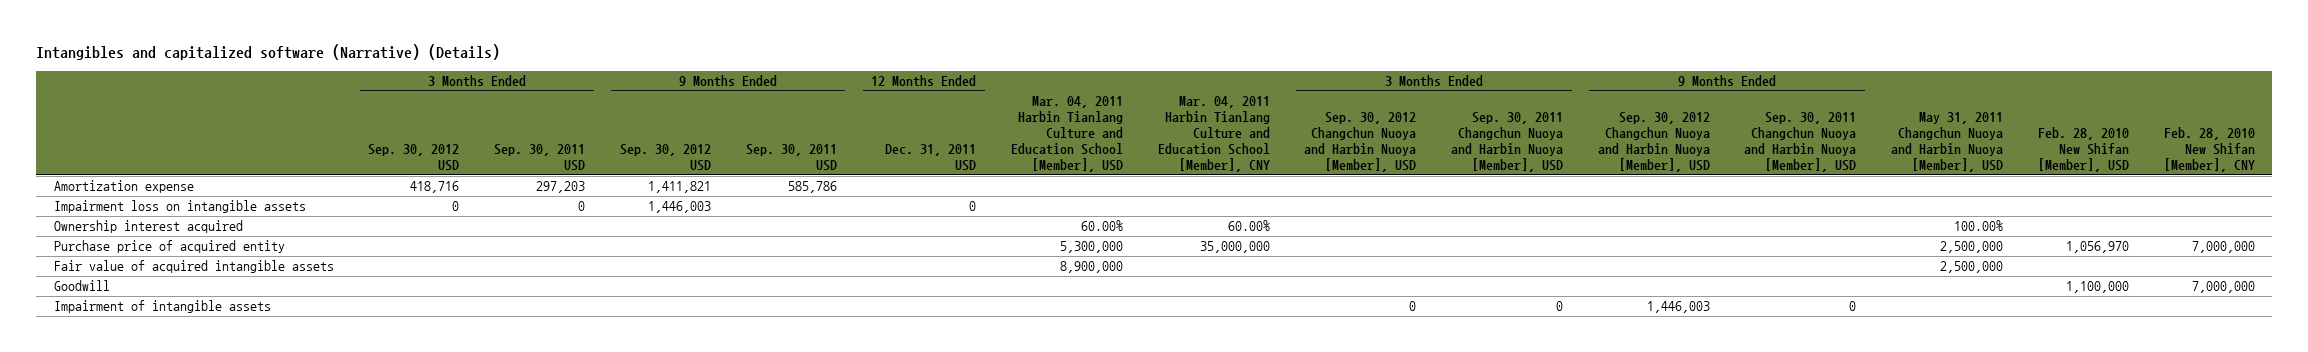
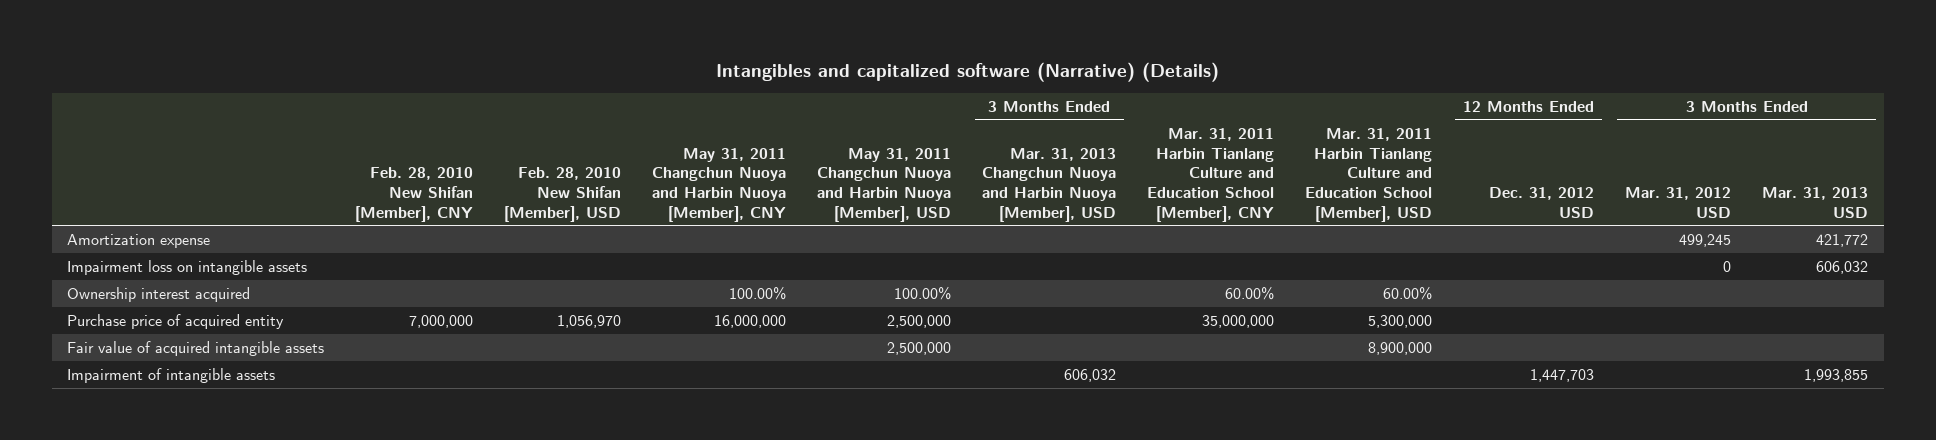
- | 3 Months Ended Sep. 30, 2012 USD | 3 Months Ended Sep. 30, 2011 USD | 9 Months Ended Sep. 30, 2012 USD | 9 Months Ended Sep. 30, 2011 USD | 12 Months Ended Dec. 31, 2011 USD | Mar. 04, 2011 Harbin Tianlang Culture and Education School [Member], USD | Mar. 04, 2011 Harbin Tianlang Culture and Education School [Member], CNY | 3 Months Ended Sep. 30, 2012 Changchun Nuoya and Harbin Nuoya [Member], USD | 3 Months Ended Sep. 30, 2011 Changchun Nuoya and Harbin Nuoya [Member], USD | 9 Months Ended Sep. 30, 2012 Changchun Nuoya and Harbin Nuoya [Member], USD | 9 Months Ended Sep. 30, 2011 Changchun Nuoya and Harbin Nuoya [Member], USD | May 31, 2011 Changchun Nuoya and Harbin Nuoya [Member], USD | Feb. 28, 2010 New Shifan [Member], USD | Feb. 28, 2010 New Shifan [Member], CNY
+ | Feb. 28, 2010 New Shifan [Member], CNY | Feb. 28, 2010 New Shifan [Member], USD | May 31, 2011 Changchun Nuoya and Harbin Nuoya [Member], CNY | May 31, 2011 Changchun Nuoya and Harbin Nuoya [Member], USD | 3 Months Ended Mar. 31, 2013 Changchun Nuoya and Harbin Nuoya [Member], USD | Mar. 31, 2011 Harbin Tianlang Culture and Education School [Member], CNY | Mar. 31, 2011 Harbin Tianlang Culture and Education School [Member], USD | 12 Months Ended Dec. 31, 2012 USD | 3 Months Ended Mar. 31, 2012 USD | 3 Months Ended Mar. 31, 2013 USD
- Goodwill | | | | | | | | | | | | | 1,100,000 | 7,000,000

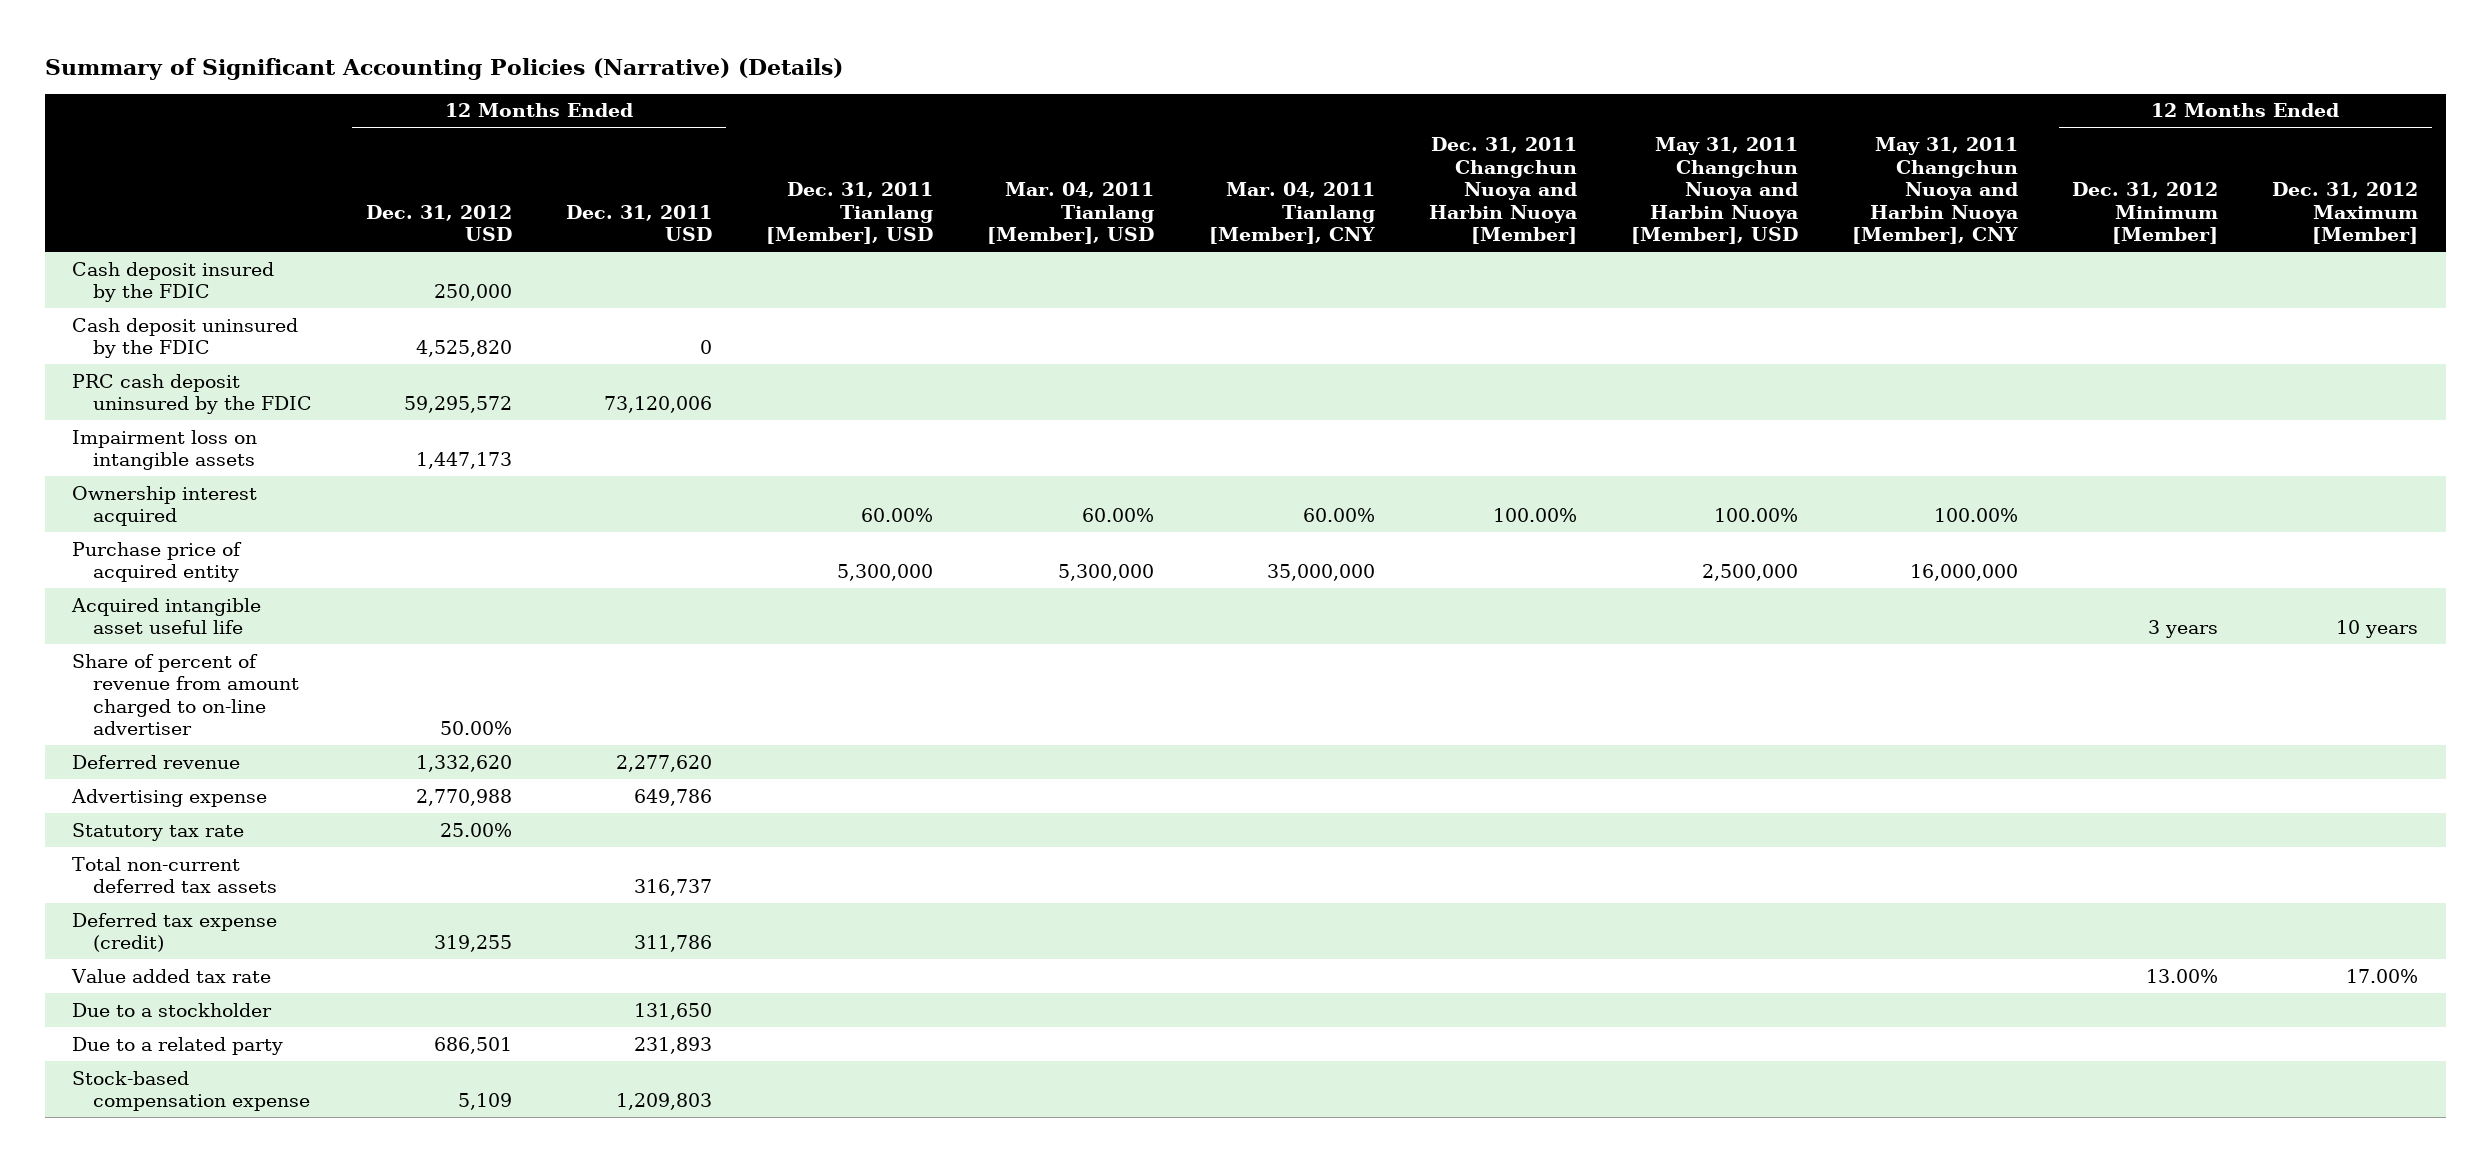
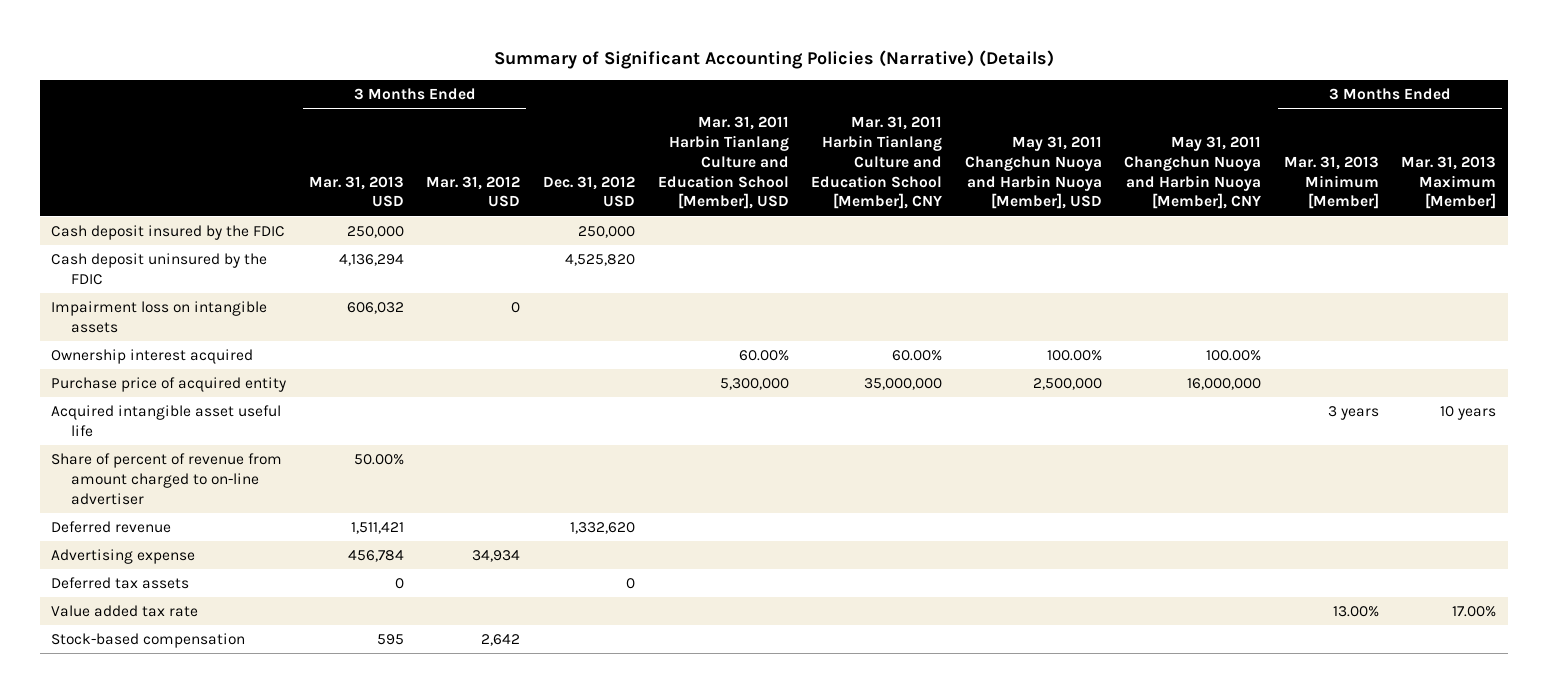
- | 12 Months Ended Dec. 31, 2012 USD | 12 Months Ended Dec. 31, 2011 USD | Dec. 31, 2011 Tianlang [Member], USD | Mar. 04, 2011 Tianlang [Member], USD | Mar. 04, 2011 Tianlang [Member], CNY | Dec. 31, 2011 Changchun Nuoya and Harbin Nuoya [Member] | May 31, 2011 Changchun Nuoya and Harbin Nuoya [Member], USD | May 31, 2011 Changchun Nuoya and Harbin Nuoya [Member], CNY | 12 Months Ended Dec. 31, 2012 Minimum [Member] | 12 Months Ended Dec. 31, 2012 Maximum [Member]
+ | 3 Months Ended Mar. 31, 2013 USD | 3 Months Ended Mar. 31, 2012 USD | Dec. 31, 2012 USD | Mar. 31, 2011 Harbin Tianlang Culture and Education School [Member], USD | Mar. 31, 2011 Harbin Tianlang Culture and Education School [Member], CNY | May 31, 2011 Changchun Nuoya and Harbin Nuoya [Member], USD | May 31, 2011 Changchun Nuoya and Harbin Nuoya [Member], CNY | 3 Months Ended Mar. 31, 2013 Minimum [Member] | 3 Months Ended Mar. 31, 2013 Maximum [Member]
- PRC cash deposit uninsured by the FDIC | 59,295,572 | 73,120,006 | | | | | | | |
- Statutory tax rate | 25.00% | | | | | | | | |
- Total non-current deferred tax assets | | 316,737 | | | | | | | |
- Deferred tax expense (credit) | 319,255 | 311,786 | | | | | | | |
+ Deferred tax assets | 0 | | 0 | | | | | |
- Due to a stockholder | | 131,650 | | | | | | | |
- Due to a related party | 686,501 | 231,893 | | | | | | | |
- Stock-based compensation expense | 5,109 | 1,209,803 | | | | | | | |
+ Stock-based compensation | 595 | 2,642 | | | | | | |

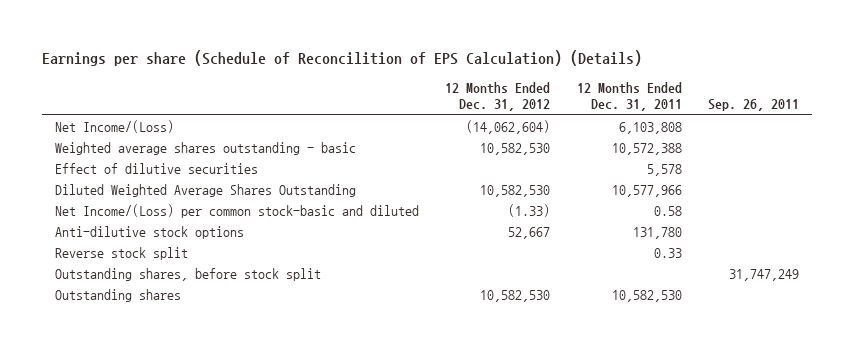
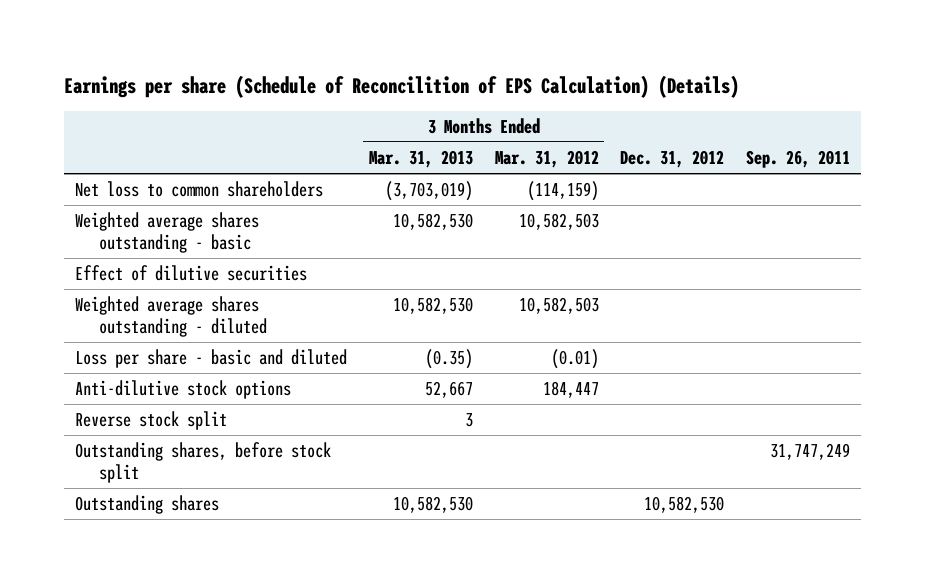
- | 12 Months Ended Dec. 31, 2012 | 12 Months Ended Dec. 31, 2011 | Sep. 26, 2011
+ | 3 Months Ended Mar. 31, 2013 | 3 Months Ended Mar. 31, 2012 | Dec. 31, 2012 | Sep. 26, 2011
- Net Income/(Loss) | (14,062,604) | 6,103,808 |
+ Net loss to common shareholders | (3,703,019) | (114,159) | |
- Diluted Weighted Average Shares Outstanding | 10,582,530 | 10,577,966 |
- Net Income/(Loss) per common stock-basic and diluted | (1.33) | 0.58 |
+ Weighted average shares outstanding - diluted | 10,582,530 | 10,582,503 | |
+ Loss per share - basic and diluted | (0.35) | (0.01) | |

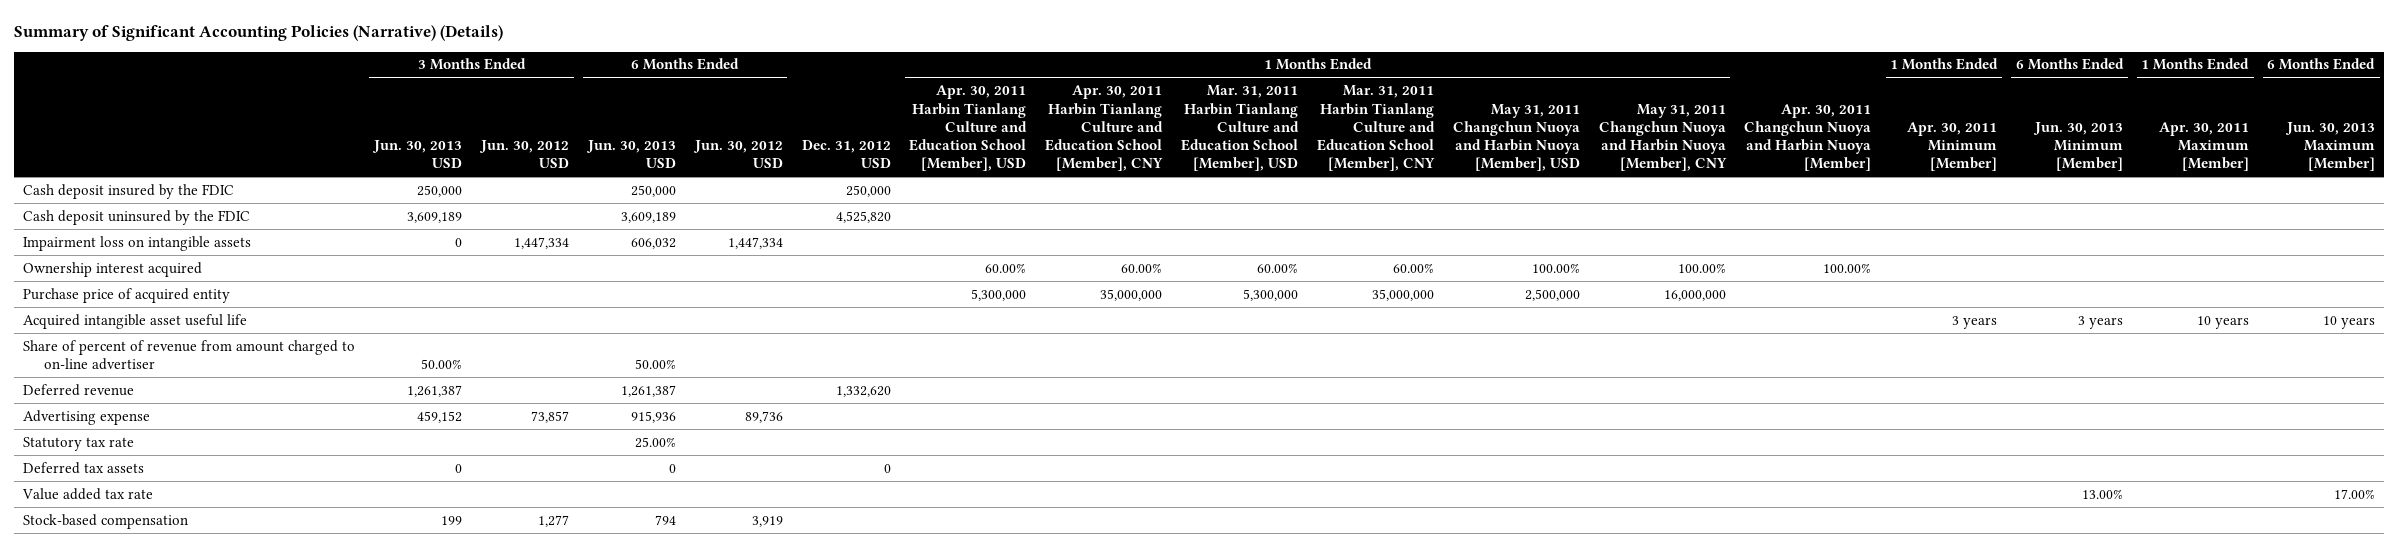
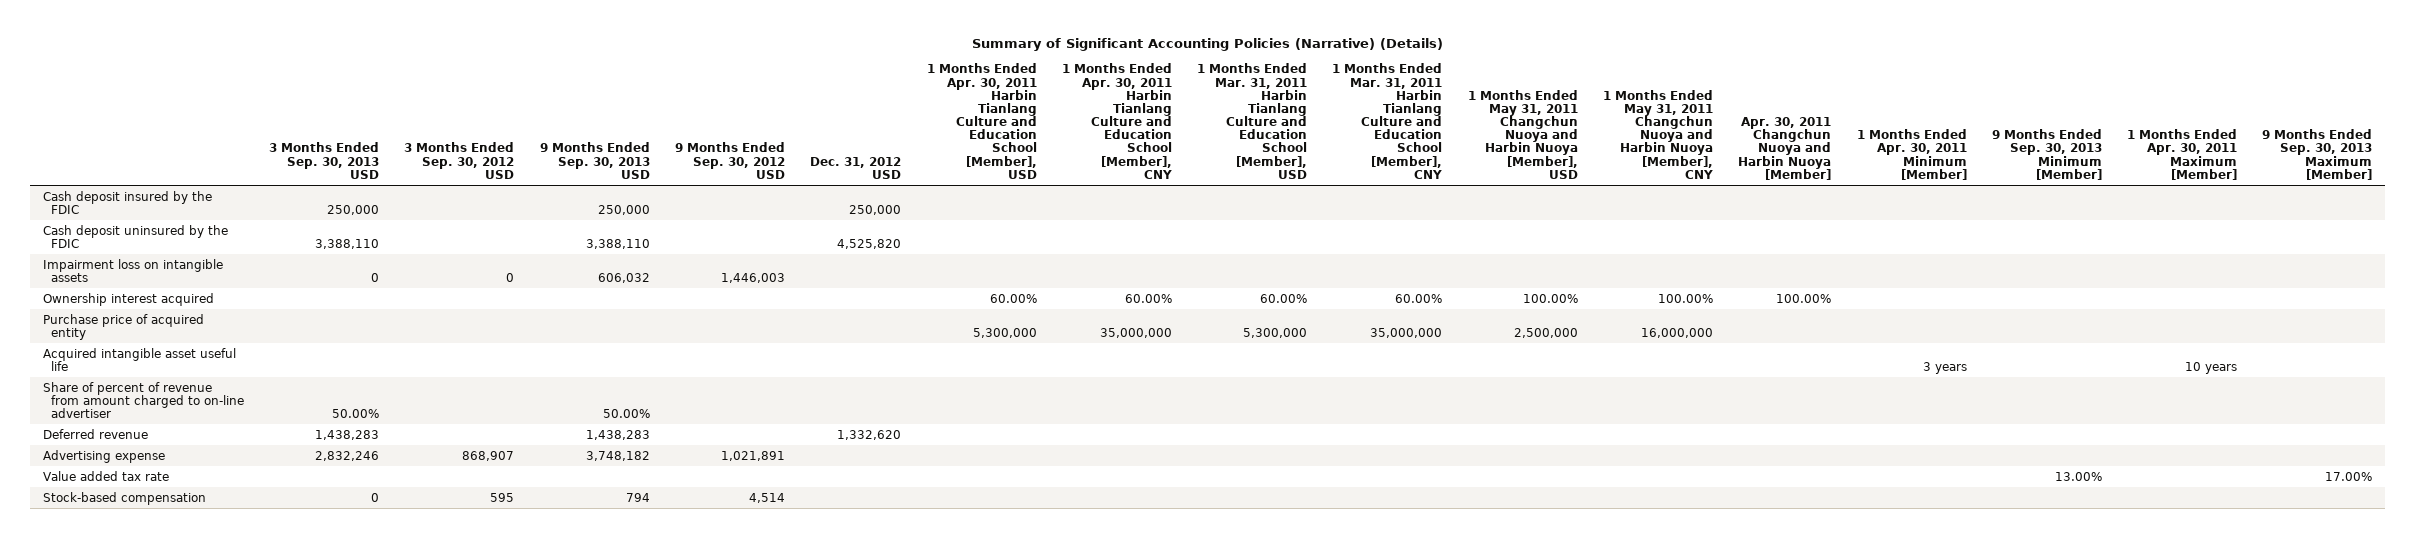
- | 3 Months Ended Jun. 30, 2013 USD | 3 Months Ended Jun. 30, 2012 USD | 6 Months Ended Jun. 30, 2013 USD | 6 Months Ended Jun. 30, 2012 USD | Dec. 31, 2012 USD | 1 Months Ended Apr. 30, 2011 Harbin Tianlang Culture and Education School [Member], USD | 1 Months Ended Apr. 30, 2011 Harbin Tianlang Culture and Education School [Member], CNY | 1 Months Ended Mar. 31, 2011 Harbin Tianlang Culture and Education School [Member], USD | 1 Months Ended Mar. 31, 2011 Harbin Tianlang Culture and Education School [Member], CNY | 1 Months Ended May 31, 2011 Changchun Nuoya and Harbin Nuoya [Member], USD | 1 Months Ended May 31, 2011 Changchun Nuoya and Harbin Nuoya [Member], CNY | Apr. 30, 2011 Changchun Nuoya and Harbin Nuoya [Member] | 1 Months Ended Apr. 30, 2011 Minimum [Member] | 6 Months Ended Jun. 30, 2013 Minimum [Member] | 1 Months Ended Apr. 30, 2011 Maximum [Member] | 6 Months Ended Jun. 30, 2013 Maximum [Member]
+ | 3 Months Ended Sep. 30, 2013 USD | 3 Months Ended Sep. 30, 2012 USD | 9 Months Ended Sep. 30, 2013 USD | 9 Months Ended Sep. 30, 2012 USD | Dec. 31, 2012 USD | 1 Months Ended Apr. 30, 2011 Harbin Tianlang Culture and Education School [Member], USD | 1 Months Ended Apr. 30, 2011 Harbin Tianlang Culture and Education School [Member], CNY | 1 Months Ended Mar. 31, 2011 Harbin Tianlang Culture and Education School [Member], USD | 1 Months Ended Mar. 31, 2011 Harbin Tianlang Culture and Education School [Member], CNY | 1 Months Ended May 31, 2011 Changchun Nuoya and Harbin Nuoya [Member], USD | 1 Months Ended May 31, 2011 Changchun Nuoya and Harbin Nuoya [Member], CNY | Apr. 30, 2011 Changchun Nuoya and Harbin Nuoya [Member] | 1 Months Ended Apr. 30, 2011 Minimum [Member] | 9 Months Ended Sep. 30, 2013 Minimum [Member] | 1 Months Ended Apr. 30, 2011 Maximum [Member] | 9 Months Ended Sep. 30, 2013 Maximum [Member]
- Statutory tax rate | | | 25.00% | | | | | | | | | | | | |
- Deferred tax assets | 0 | | 0 | | 0 | | | | | | | | | | |

